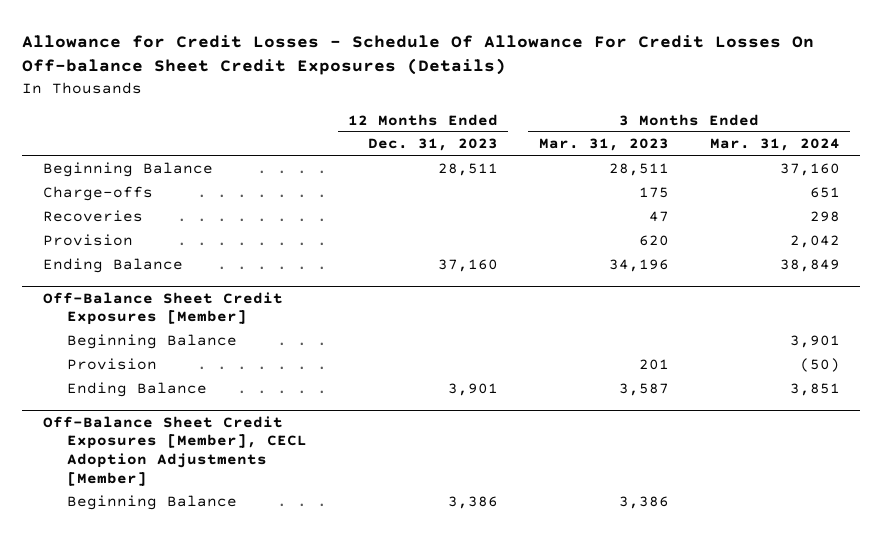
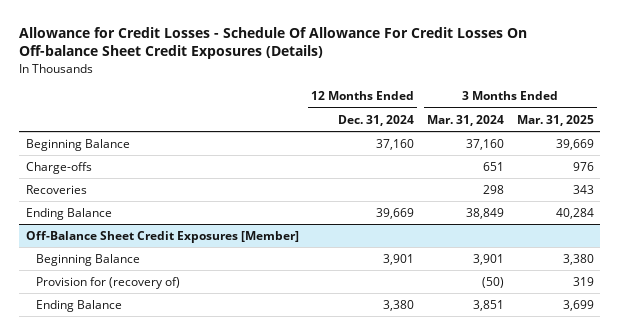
- | 12 Months Ended Dec. 31, 2023 | 3 Months Ended Mar. 31, 2023 | 3 Months Ended Mar. 31, 2024
+ | 12 Months Ended Dec. 31, 2024 | 3 Months Ended Mar. 31, 2024 | 3 Months Ended Mar. 31, 2025
- Provision | | 620 | 2,042
@ Off-Balance Sheet Credit Exposures [Member]
- Provision | | 201 | (50)
+ Provision for (recovery of) | | (50) | 319
- Off-Balance Sheet Credit Exposures [Member], CECL Adoption Adjustments [Member]
- Beginning Balance | 3,386 | 3,386 |

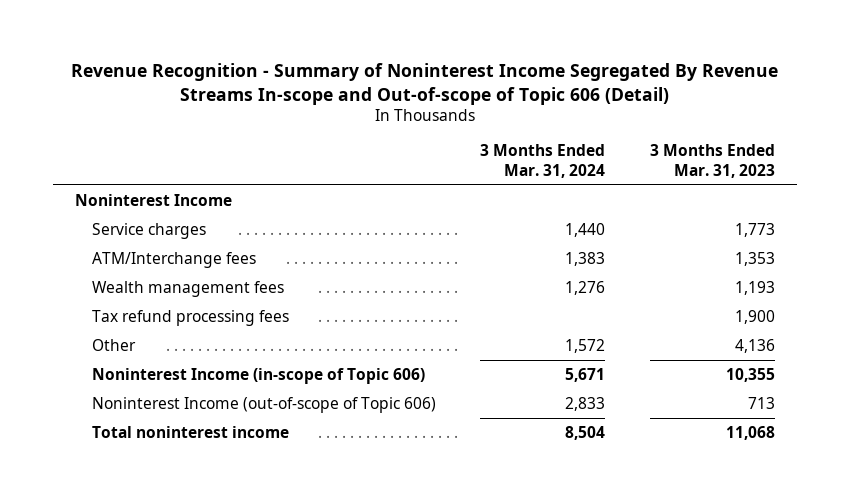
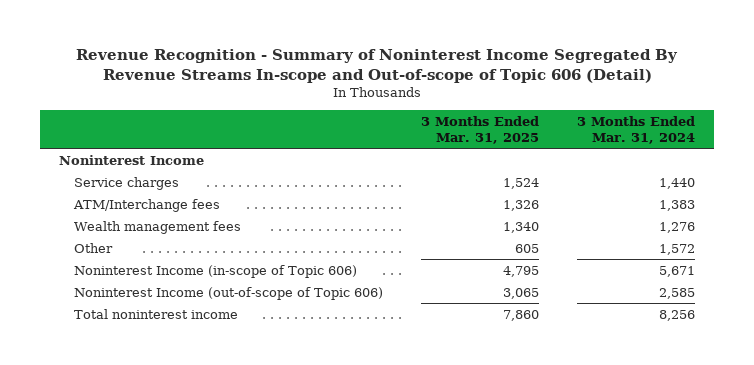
- | 3 Months Ended Mar. 31, 2024 | 3 Months Ended Mar. 31, 2023
+ | 3 Months Ended Mar. 31, 2025 | 3 Months Ended Mar. 31, 2024
- Tax refund processing fees | | 1,900
- Noninterest Income (out-of-scope of Topic 606) | 2,833 | 713
- Total noninterest income | 8,504 | 11,068
+ Noninterest Income (out-of-scope of Topic 606) | 3,065 | 2,585
+ Total noninterest income | 7,860 | 8,256

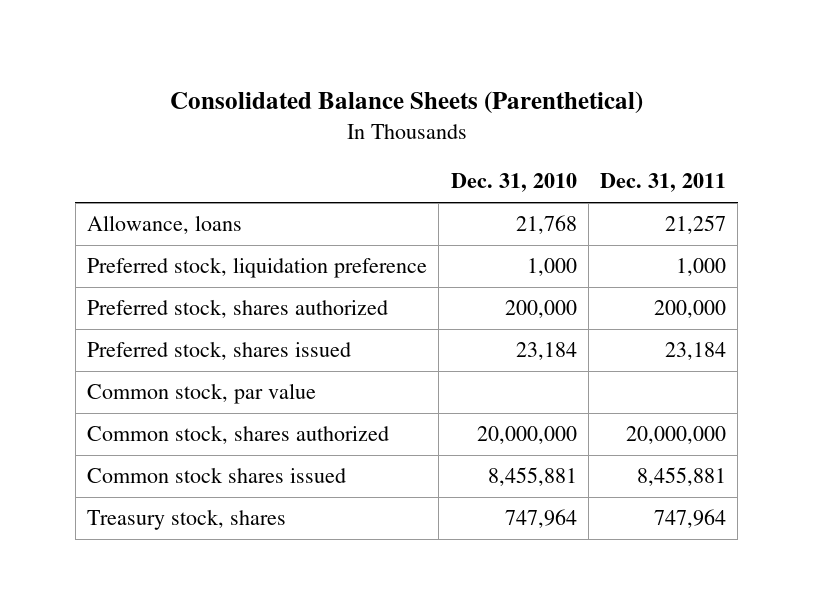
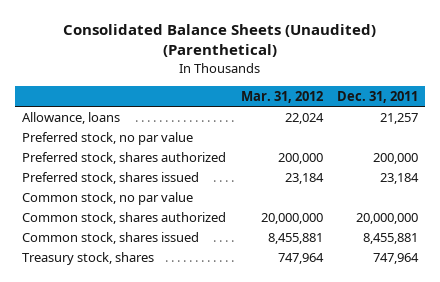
- Consolidated Balance Sheets (Parenthetical)
+ Consolidated Balance Sheets (Unaudited) (Parenthetical)
- | Dec. 31, 2010 | Dec. 31, 2011
+ | Mar. 31, 2012 | Dec. 31, 2011
- Preferred stock, liquidation preference | 1,000 | 1,000
+ Preferred stock, no par value
- Common stock, par value
+ Common stock, no par value
- Common stock shares issued | 8,455,881 | 8,455,881
+ Common stock, shares issued | 8,455,881 | 8,455,881

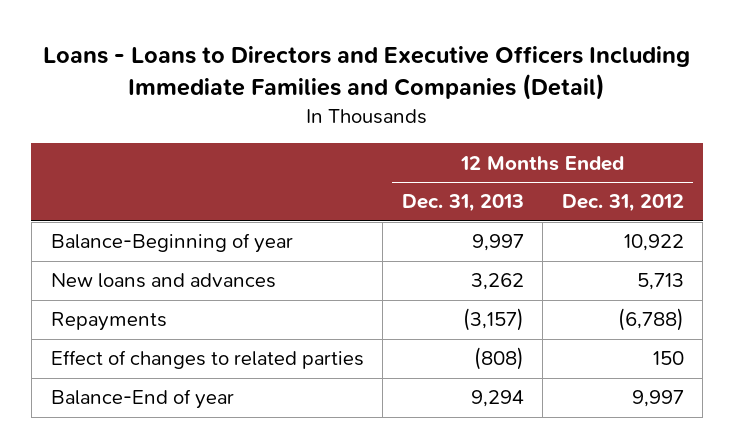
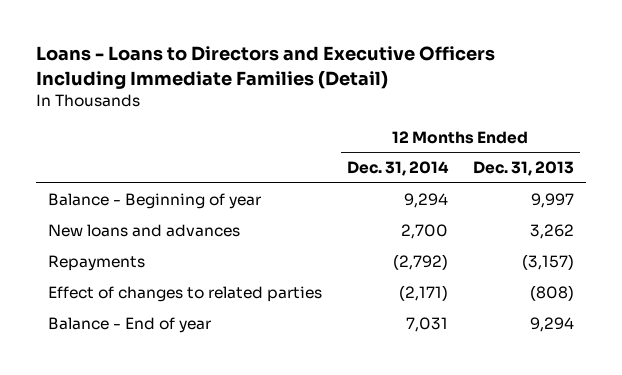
- Loans - Loans to Directors and Executive Officers Including Immediate Families and Companies (Detail)
+ Loans - Loans to Directors and Executive Officers Including Immediate Families (Detail)
- | 12 Months Ended Dec. 31, 2013 | 12 Months Ended Dec. 31, 2012
+ | 12 Months Ended Dec. 31, 2014 | 12 Months Ended Dec. 31, 2013
- Balance-Beginning of year | 9,997 | 10,922
+ Balance - Beginning of year | 9,294 | 9,997
- Balance-End of year | 9,294 | 9,997
+ Balance - End of year | 7,031 | 9,294

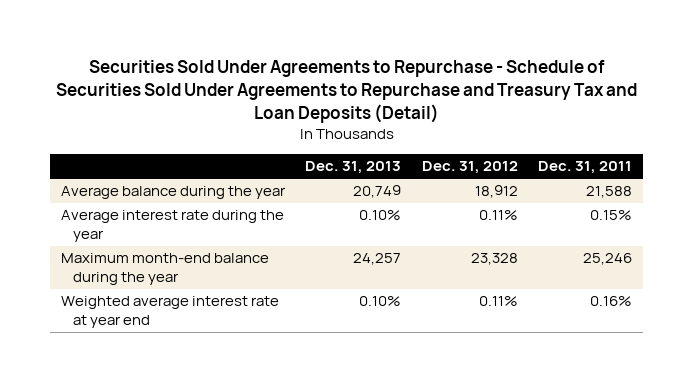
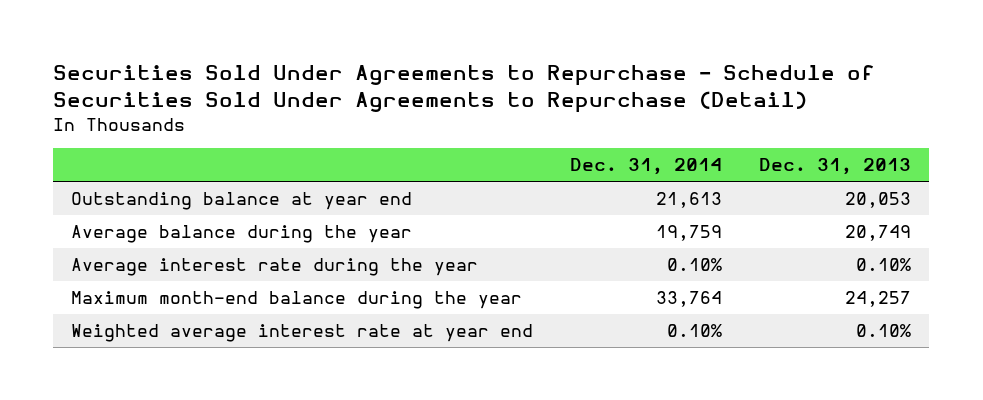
- Securities Sold Under Agreements to Repurchase - Schedule of Securities Sold Under Agreements to Repurchase and Treasury Tax and Loan Deposits (Detail)
+ Securities Sold Under Agreements to Repurchase - Schedule of Securities Sold Under Agreements to Repurchase (Detail)
- | Dec. 31, 2013 | Dec. 31, 2012 | Dec. 31, 2011
+ | Dec. 31, 2014 | Dec. 31, 2013
+ Outstanding balance at year end | 21,613 | 20,053

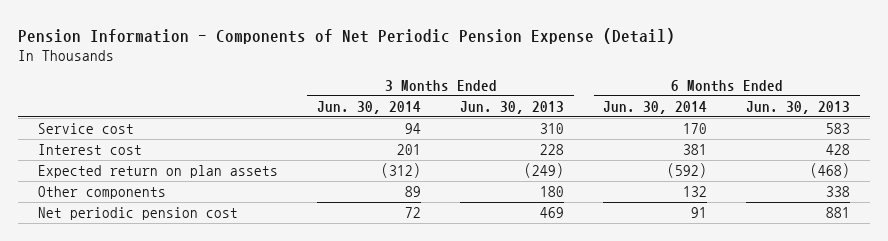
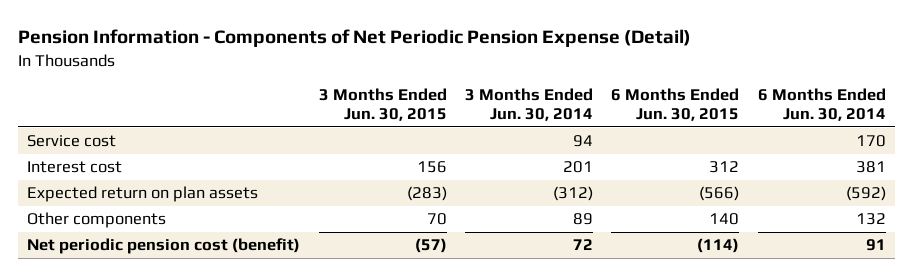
- | 3 Months Ended Jun. 30, 2014 | 3 Months Ended Jun. 30, 2013 | 6 Months Ended Jun. 30, 2014 | 6 Months Ended Jun. 30, 2013
+ | 3 Months Ended Jun. 30, 2015 | 3 Months Ended Jun. 30, 2014 | 6 Months Ended Jun. 30, 2015 | 6 Months Ended Jun. 30, 2014
- Net periodic pension cost | 72 | 469 | 91 | 881
+ Net periodic pension cost (benefit) | (57) | 72 | (114) | 91

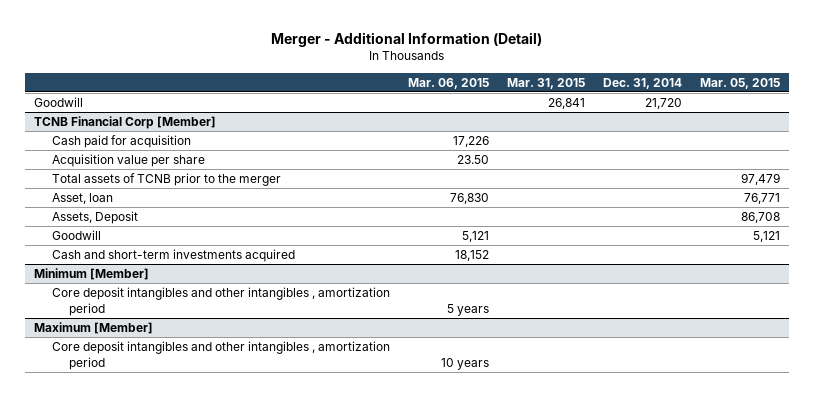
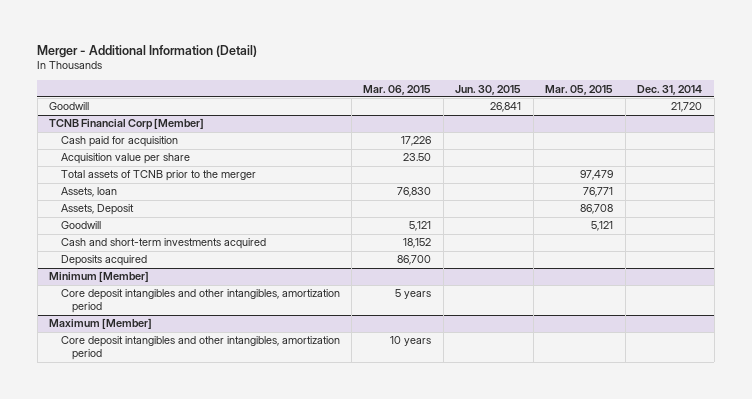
- | Mar. 06, 2015 | Mar. 31, 2015 | Dec. 31, 2014 | Mar. 05, 2015
+ | Mar. 06, 2015 | Jun. 30, 2015 | Mar. 05, 2015 | Dec. 31, 2014
@ TCNB Financial Corp [Member]
- Asset, loan | 76,830 | | | 76,771
+ Assets, loan | 76,830 | | 76,771 |
+ Deposits acquired | 86,700 | | |
@ Minimum [Member]
- Core deposit intangibles and other intangibles , amortization period | 5 years | | |
+ Core deposit intangibles and other intangibles, amortization period | 5 years | | |
@ Maximum [Member]
- Core deposit intangibles and other intangibles , amortization period | 10 years | | |
+ Core deposit intangibles and other intangibles, amortization period | 10 years | | |

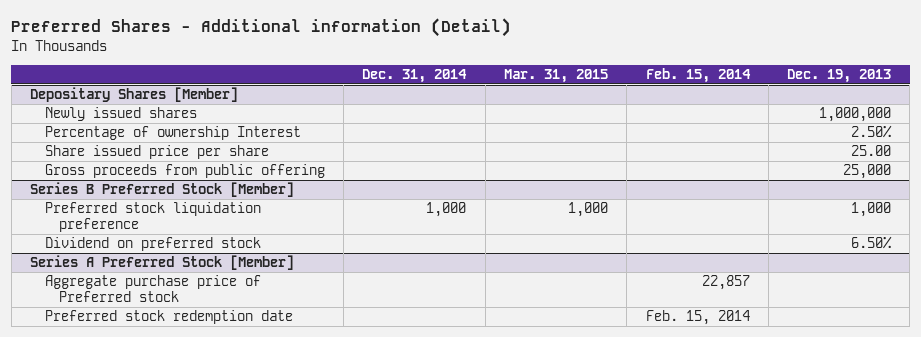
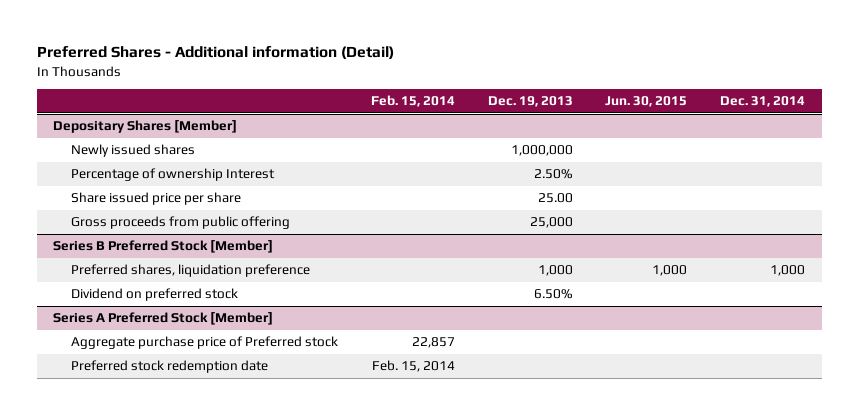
- | Dec. 31, 2014 | Mar. 31, 2015 | Feb. 15, 2014 | Dec. 19, 2013
+ | Feb. 15, 2014 | Dec. 19, 2013 | Jun. 30, 2015 | Dec. 31, 2014
@ Series B Preferred Stock [Member]
- Preferred stock liquidation preference | 1,000 | 1,000 | | 1,000
+ Preferred shares, liquidation preference | | 1,000 | 1,000 | 1,000

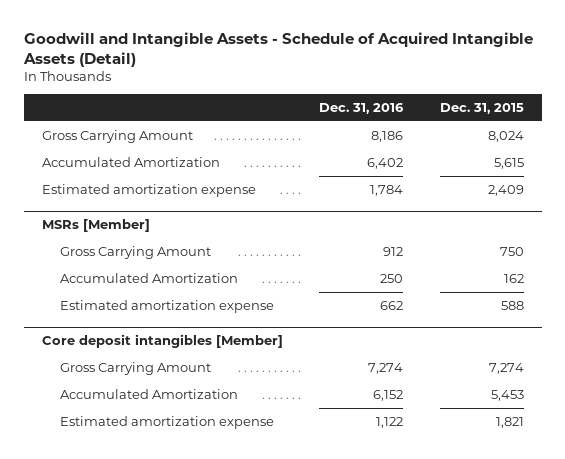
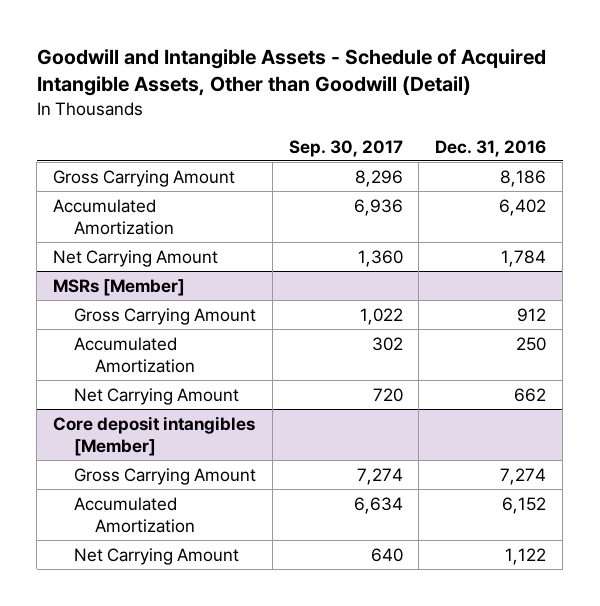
- Goodwill and Intangible Assets - Schedule of Acquired Intangible Assets (Detail)
+ Goodwill and Intangible Assets - Schedule of Acquired Intangible Assets, Other than Goodwill (Detail)
- | Dec. 31, 2016 | Dec. 31, 2015
+ | Sep. 30, 2017 | Dec. 31, 2016
- Estimated amortization expense | 1,784 | 2,409
+ Net Carrying Amount | 1,360 | 1,784
@ MSRs [Member]
- Estimated amortization expense | 662 | 588
+ Net Carrying Amount | 720 | 662
@ Core deposit intangibles [Member]
- Estimated amortization expense | 1,122 | 1,821
+ Net Carrying Amount | 640 | 1,122

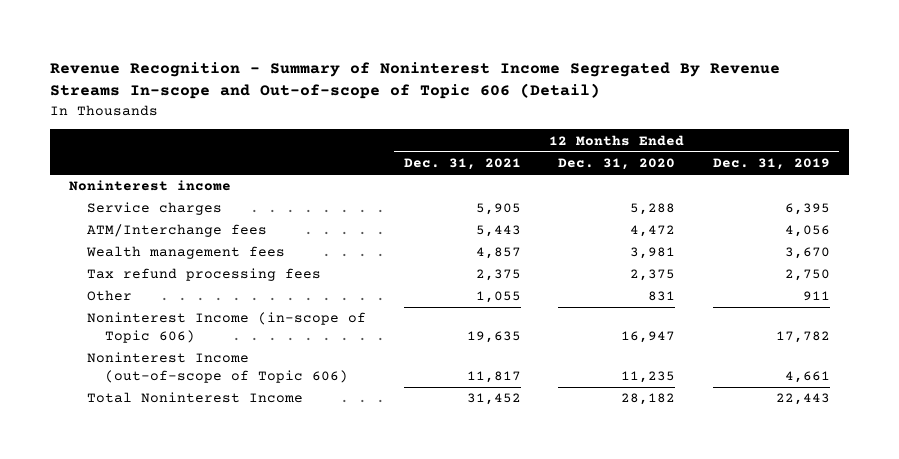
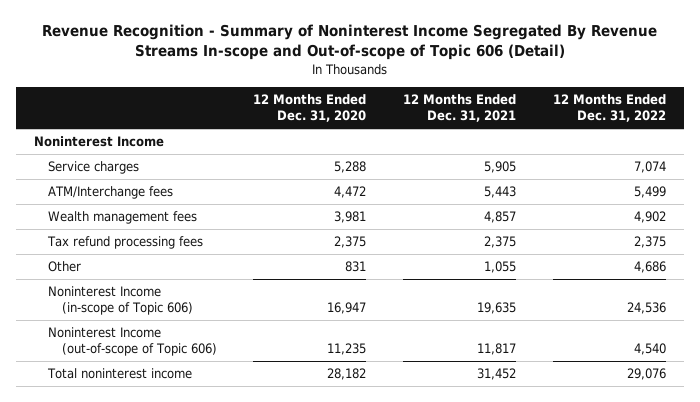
- | 12 Months Ended Dec. 31, 2021 | 12 Months Ended Dec. 31, 2020 | 12 Months Ended Dec. 31, 2019
+ | 12 Months Ended Dec. 31, 2020 | 12 Months Ended Dec. 31, 2021 | 12 Months Ended Dec. 31, 2022
- Noninterest income
+ Noninterest Income
- Total Noninterest Income | 31,452 | 28,182 | 22,443
+ Total noninterest income | 28,182 | 31,452 | 29,076

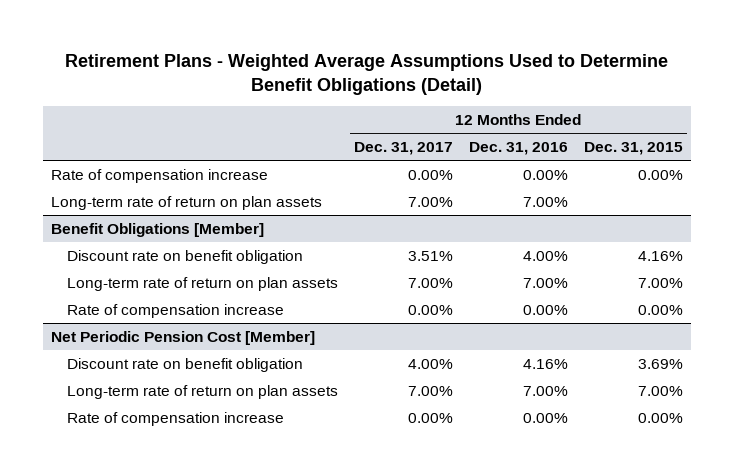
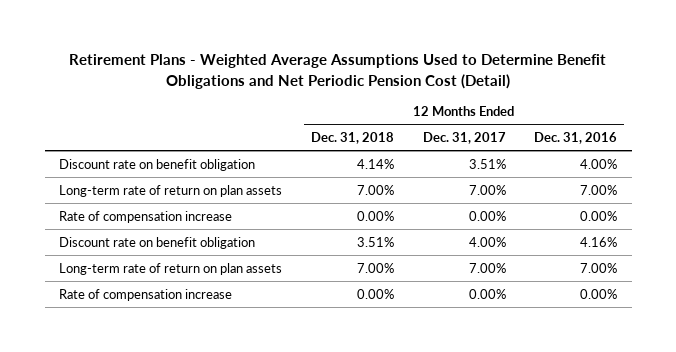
- Retirement Plans - Weighted Average Assumptions Used to Determine Benefit Obligations (Detail)
+ Retirement Plans - Weighted Average Assumptions Used to Determine Benefit Obligations and Net Periodic Pension Cost (Detail)
- | 12 Months Ended Dec. 31, 2017 | 12 Months Ended Dec. 31, 2016 | 12 Months Ended Dec. 31, 2015
+ | 12 Months Ended Dec. 31, 2018 | 12 Months Ended Dec. 31, 2017 | 12 Months Ended Dec. 31, 2016
- Rate of compensation increase | 0.00% | 0.00% | 0.00%
- Long-term rate of return on plan assets | 7.00% | 7.00% |
- Benefit Obligations [Member]
- Net Periodic Pension Cost [Member]

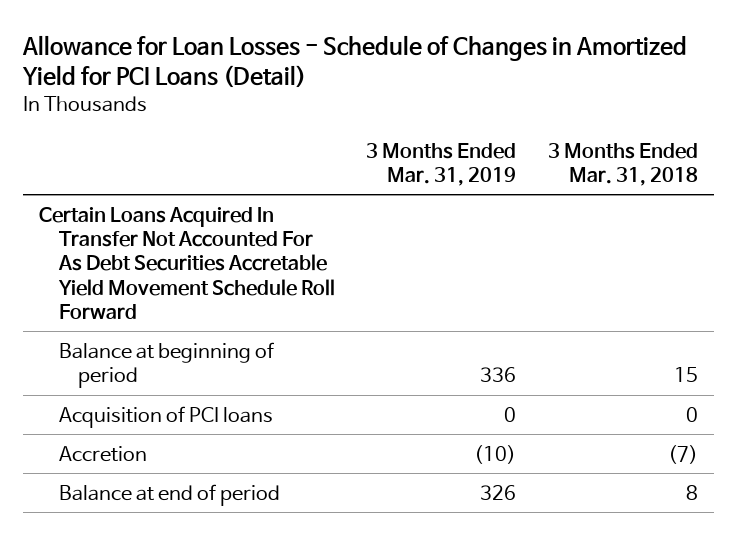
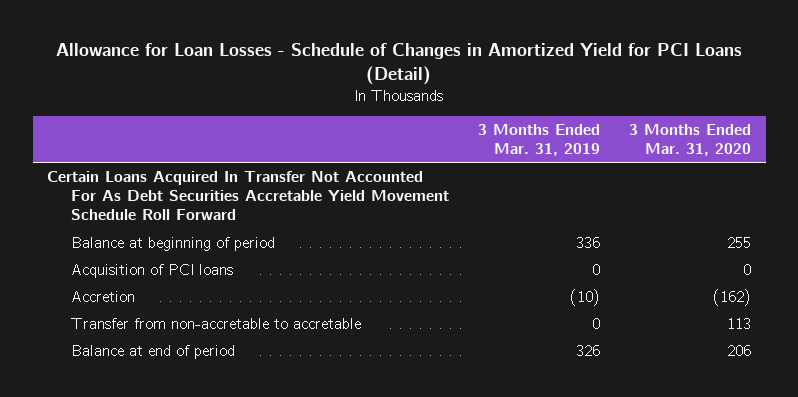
- | 3 Months Ended Mar. 31, 2019 | 3 Months Ended Mar. 31, 2018
+ | 3 Months Ended Mar. 31, 2019 | 3 Months Ended Mar. 31, 2020
+ Transfer from non-accretable to accretable | 0 | 113

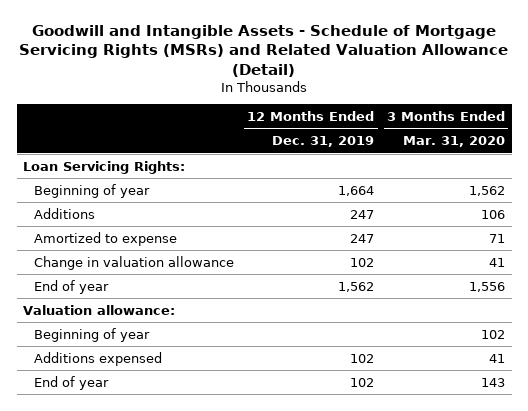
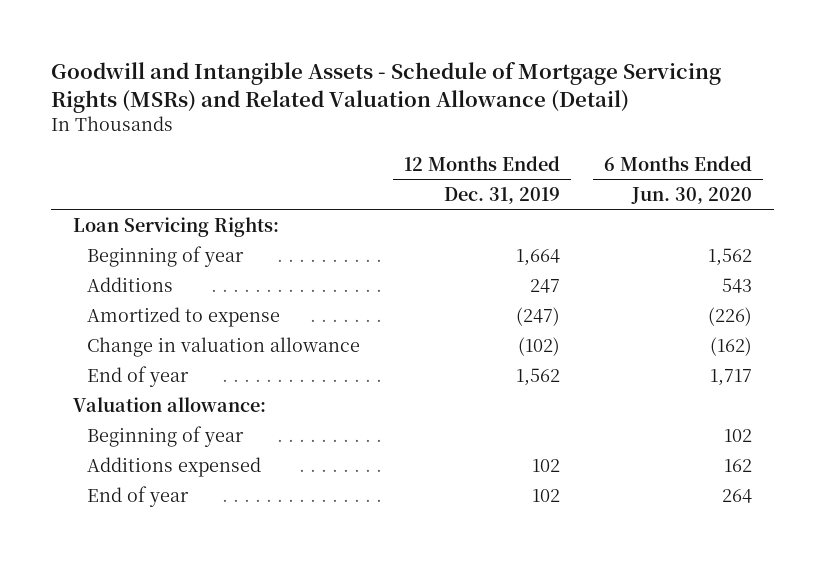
- | 12 Months Ended Dec. 31, 2019 | 3 Months Ended Mar. 31, 2020
+ | 12 Months Ended Dec. 31, 2019 | 6 Months Ended Jun. 30, 2020
- Amortized to expense | 247 | 71
- Change in valuation allowance | 102 | 41
+ Amortized to expense | (247) | (226)
+ Change in valuation allowance | (102) | (162)

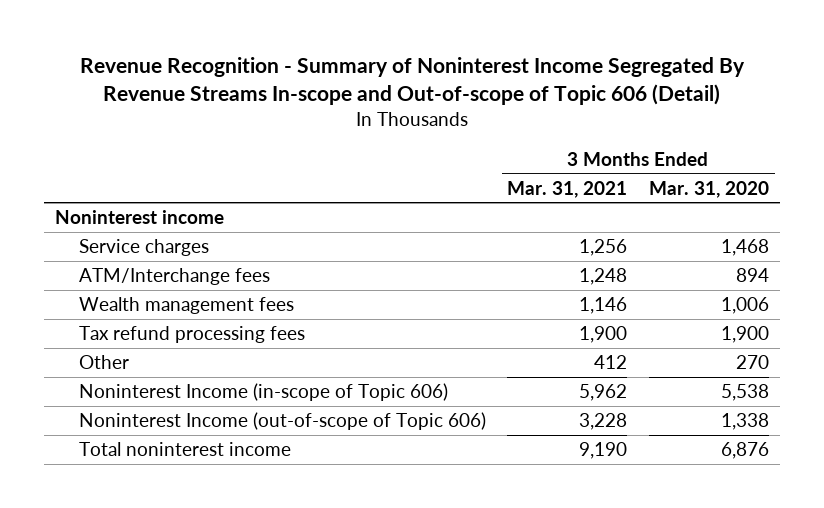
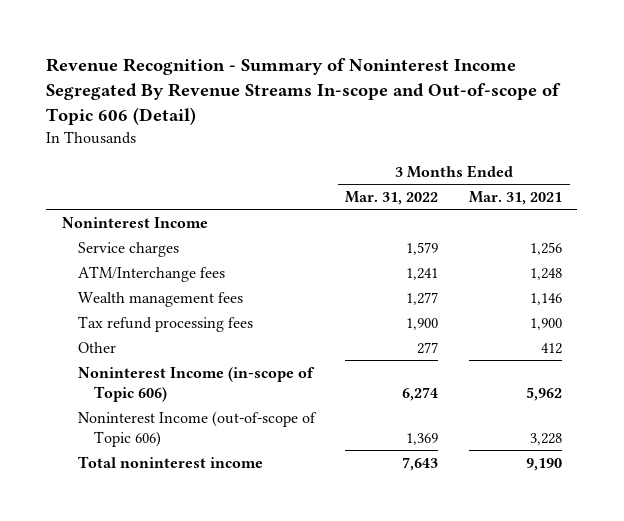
- | 3 Months Ended Mar. 31, 2021 | 3 Months Ended Mar. 31, 2020
+ | 3 Months Ended Mar. 31, 2022 | 3 Months Ended Mar. 31, 2021
- Noninterest income
+ Noninterest Income

